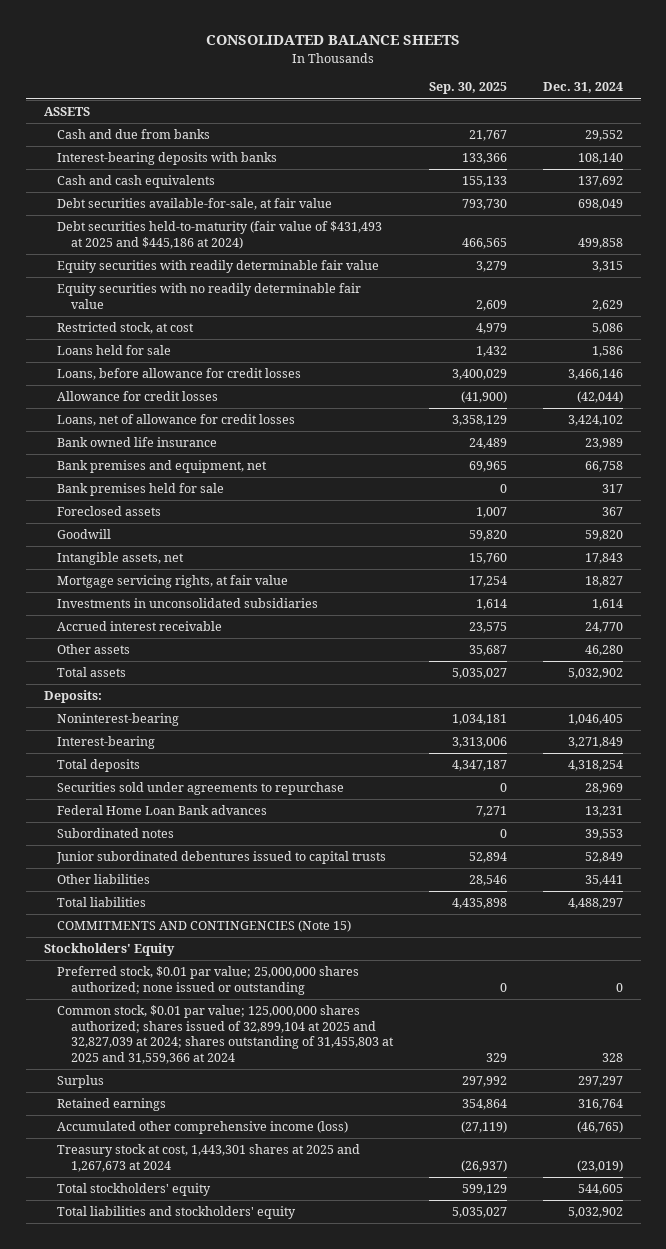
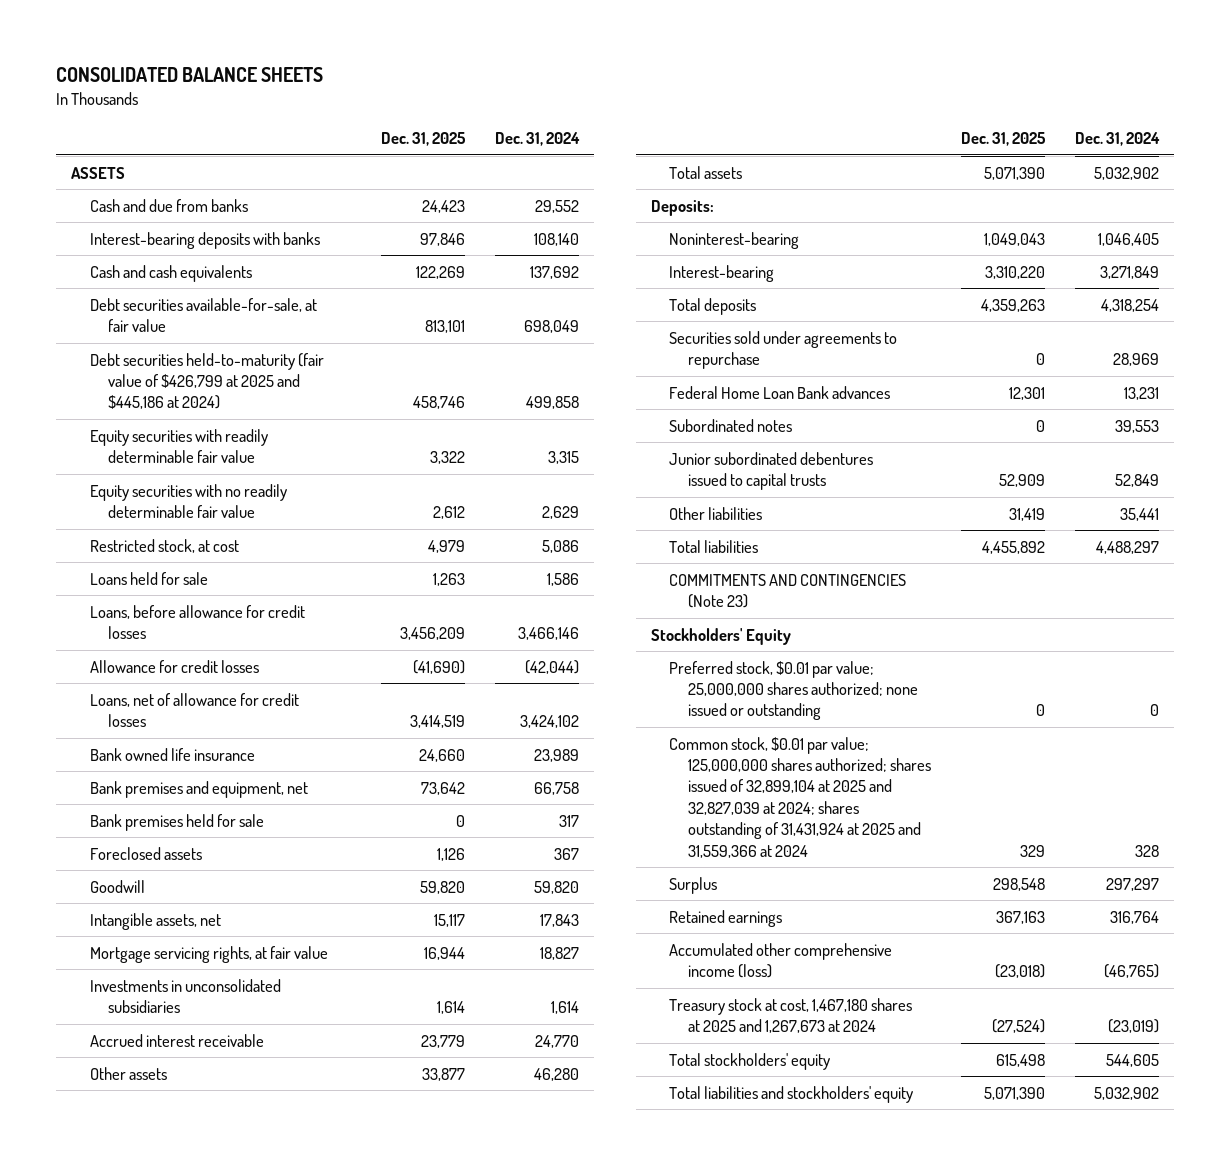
- | Sep. 30, 2025 | Dec. 31, 2024
+ | Dec. 31, 2025 | Dec. 31, 2024
- Debt securities held-to-maturity (fair value of $431,493 at 2025 and $445,186 at 2024) | 466,565 | 499,858
+ Debt securities held-to-maturity (fair value of $426,799 at 2025 and $445,186 at 2024) | 458,746 | 499,858
- COMMITMENTS AND CONTINGENCIES (Note 15)
+ COMMITMENTS AND CONTINGENCIES (Note 23)
- Common stock, $0.01 par value; 125,000,000 shares authorized; shares issued of 32,899,104 at 2025 and 32,827,039 at 2024; shares outstanding of 31,455,803 at 2025 and 31,559,366 at 2024 | 329 | 328
+ Common stock, $0.01 par value; 125,000,000 shares authorized; shares issued of 32,899,104 at 2025 and 32,827,039 at 2024; shares outstanding of 31,431,924 at 2025 and 31,559,366 at 2024 | 329 | 328
- Treasury stock at cost, 1,443,301 shares at 2025 and 1,267,673 at 2024 | (26,937) | (23,019)
+ Treasury stock at cost, 1,467,180 shares at 2025 and 1,267,673 at 2024 | (27,524) | (23,019)

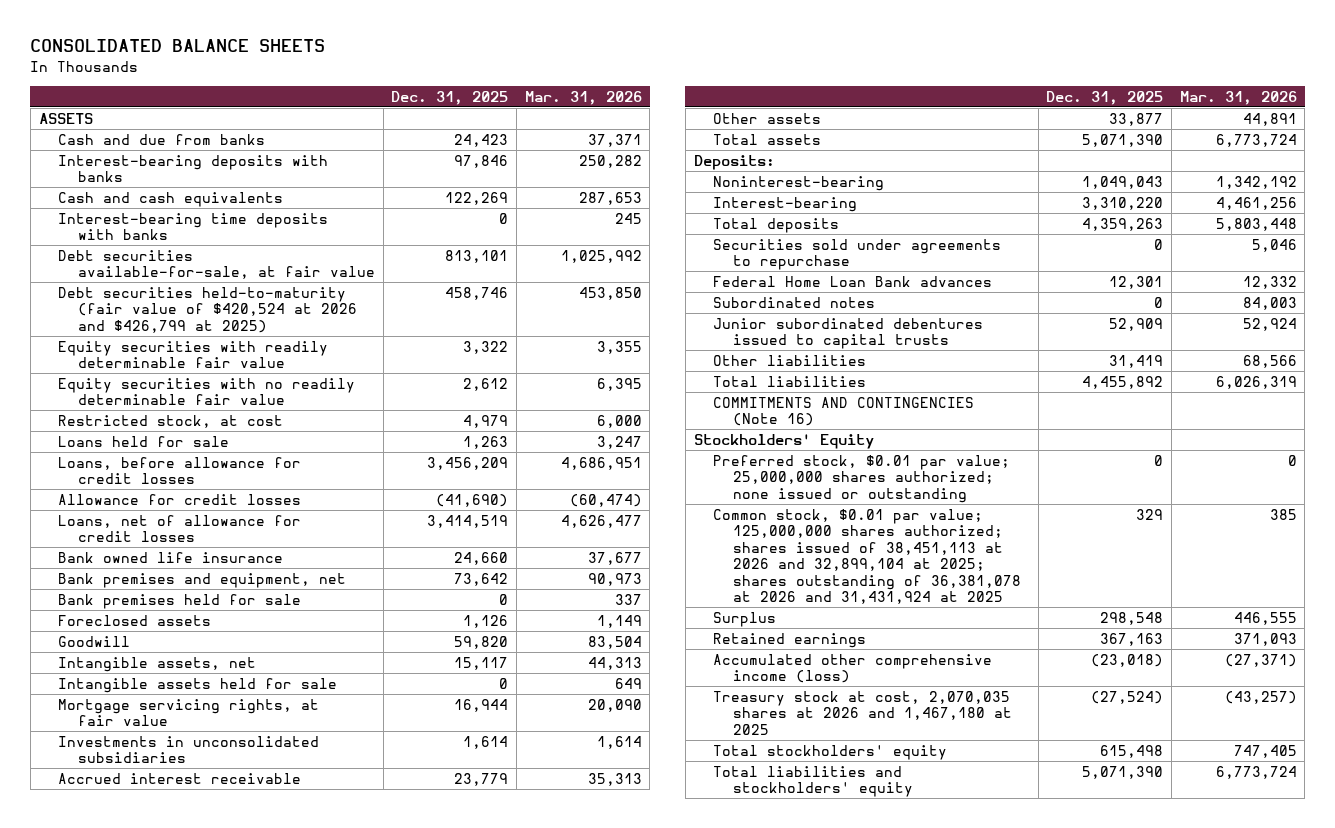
- | Dec. 31, 2025 | Dec. 31, 2024
+ | Dec. 31, 2025 | Mar. 31, 2026
+ Interest-bearing time deposits with banks | 0 | 245
- Debt securities held-to-maturity (fair value of $426,799 at 2025 and $445,186 at 2024) | 458,746 | 499,858
+ Debt securities held-to-maturity (fair value of $420,524 at 2026 and $426,799 at 2025) | 458,746 | 453,850
+ Intangible assets held for sale | 0 | 649
- COMMITMENTS AND CONTINGENCIES (Note 23)
+ COMMITMENTS AND CONTINGENCIES (Note 16)
- Common stock, $0.01 par value; 125,000,000 shares authorized; shares issued of 32,899,104 at 2025 and 32,827,039 at 2024; shares outstanding of 31,431,924 at 2025 and 31,559,366 at 2024 | 329 | 328
+ Common stock, $0.01 par value; 125,000,000 shares authorized; shares issued of 38,451,113 at 2026 and 32,899,104 at 2025; shares outstanding of 36,381,078 at 2026 and 31,431,924 at 2025 | 329 | 385
- Treasury stock at cost, 1,467,180 shares at 2025 and 1,267,673 at 2024 | (27,524) | (23,019)
+ Treasury stock at cost, 2,070,035 shares at 2026 and 1,467,180 at 2025 | (27,524) | (43,257)

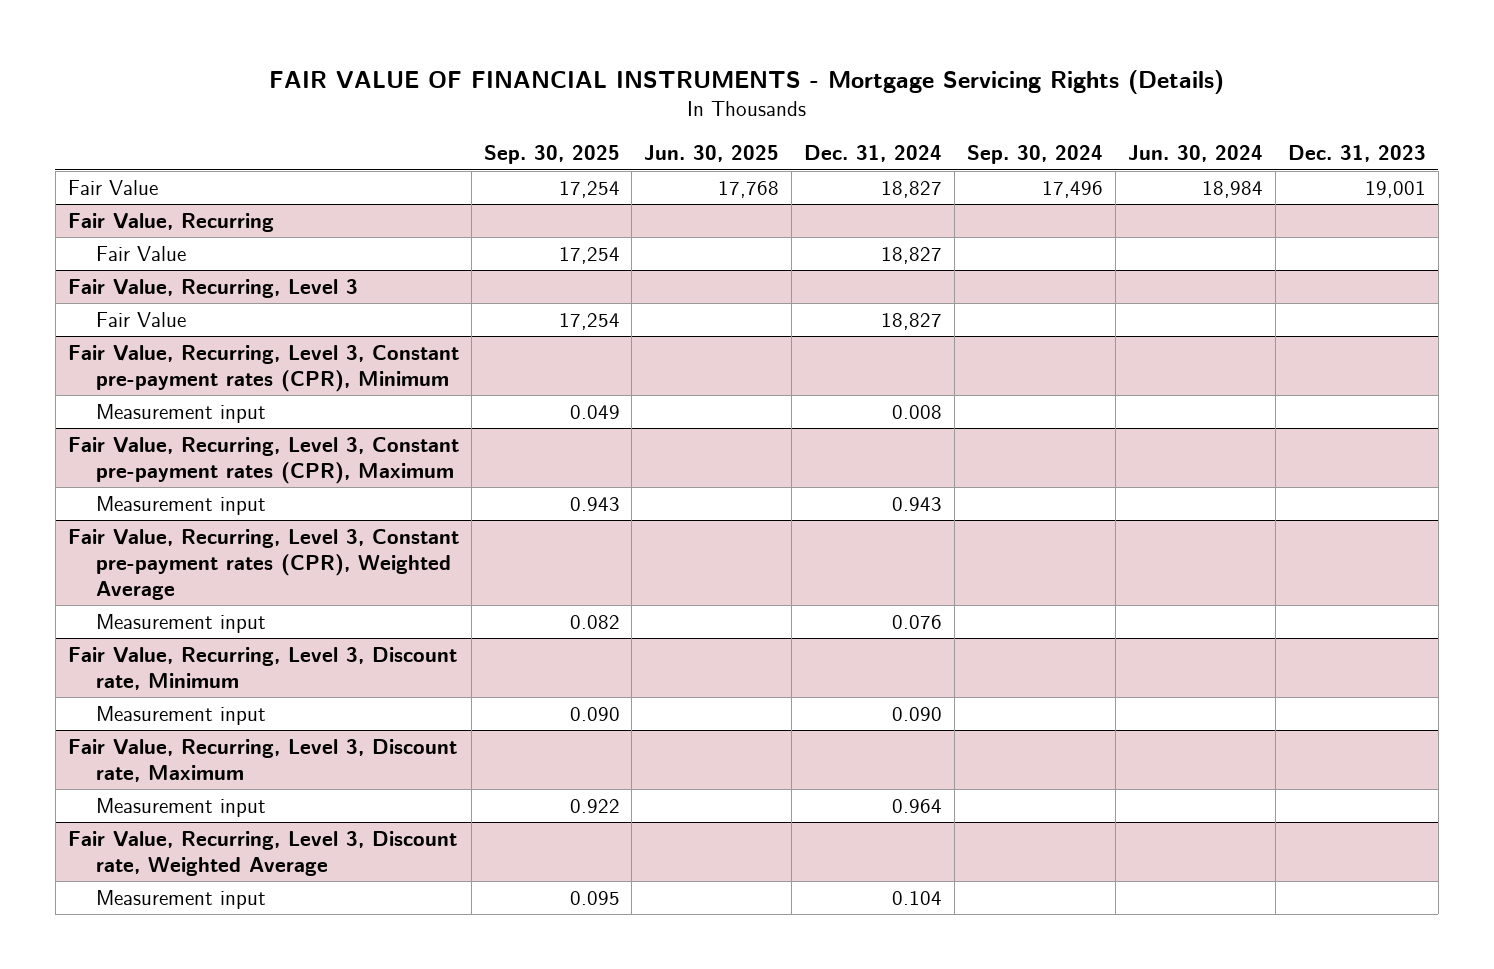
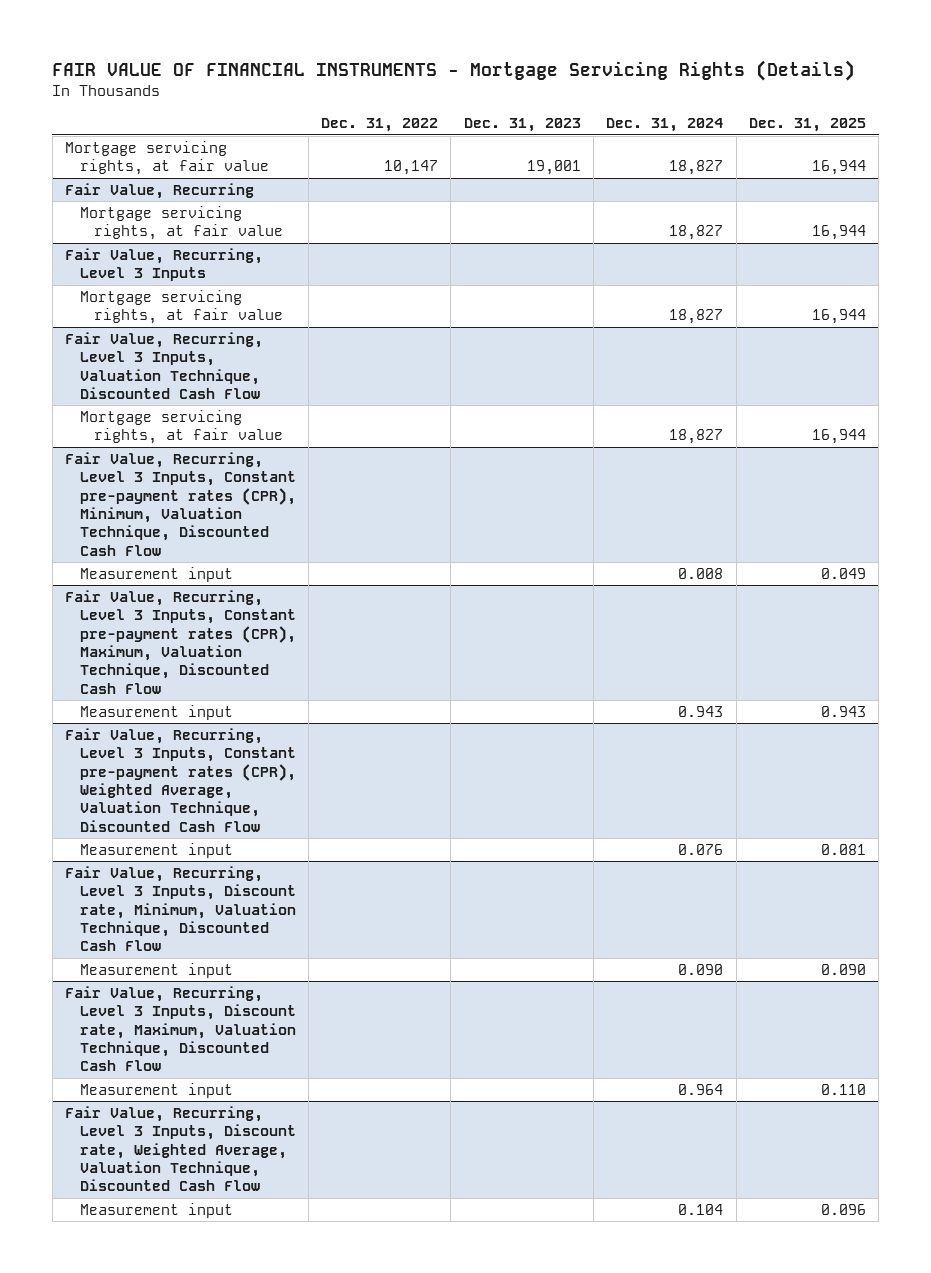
- | Sep. 30, 2025 | Jun. 30, 2025 | Dec. 31, 2024 | Sep. 30, 2024 | Jun. 30, 2024 | Dec. 31, 2023
+ | Dec. 31, 2022 | Dec. 31, 2023 | Dec. 31, 2024 | Dec. 31, 2025
- Fair Value | 17,254 | 17,768 | 18,827 | 17,496 | 18,984 | 19,001
+ Mortgage servicing rights, at fair value | 10,147 | 19,001 | 18,827 | 16,944
@ Fair Value, Recurring
- Fair Value | 17,254 | | 18,827 | | |
- Fair Value, Recurring, Level 3
- Fair Value | 17,254 | | 18,827 | | |
- Fair Value, Recurring, Level 3, Constant pre-payment rates (CPR), Minimum
@ Fair Value, Recurring
+ Mortgage servicing rights, at fair value | | | 18,827 | 16,944
+ Fair Value, Recurring, Level 3 Inputs
+ Mortgage servicing rights, at fair value | | | 18,827 | 16,944
+ Fair Value, Recurring, Level 3 Inputs, Valuation Technique, Discounted Cash Flow
+ Mortgage servicing rights, at fair value | | | 18,827 | 16,944
+ Fair Value, Recurring, Level 3 Inputs, Constant pre-payment rates (CPR), Minimum, Valuation Technique, Discounted Cash Flow
- Fair Value, Recurring, Level 3, Constant pre-payment rates (CPR), Maximum
+ Fair Value, Recurring, Level 3 Inputs, Constant pre-payment rates (CPR), Maximum, Valuation Technique, Discounted Cash Flow
- Fair Value, Recurring, Level 3, Constant pre-payment rates (CPR), Weighted Average
+ Fair Value, Recurring, Level 3 Inputs, Constant pre-payment rates (CPR), Weighted Average, Valuation Technique, Discounted Cash Flow
- Fair Value, Recurring, Level 3, Discount rate, Minimum
+ Fair Value, Recurring, Level 3 Inputs, Discount rate, Minimum, Valuation Technique, Discounted Cash Flow
- Fair Value, Recurring, Level 3, Discount rate, Maximum
+ Fair Value, Recurring, Level 3 Inputs, Discount rate, Maximum, Valuation Technique, Discounted Cash Flow
- Fair Value, Recurring, Level 3, Discount rate, Weighted Average
+ Fair Value, Recurring, Level 3 Inputs, Discount rate, Weighted Average, Valuation Technique, Discounted Cash Flow

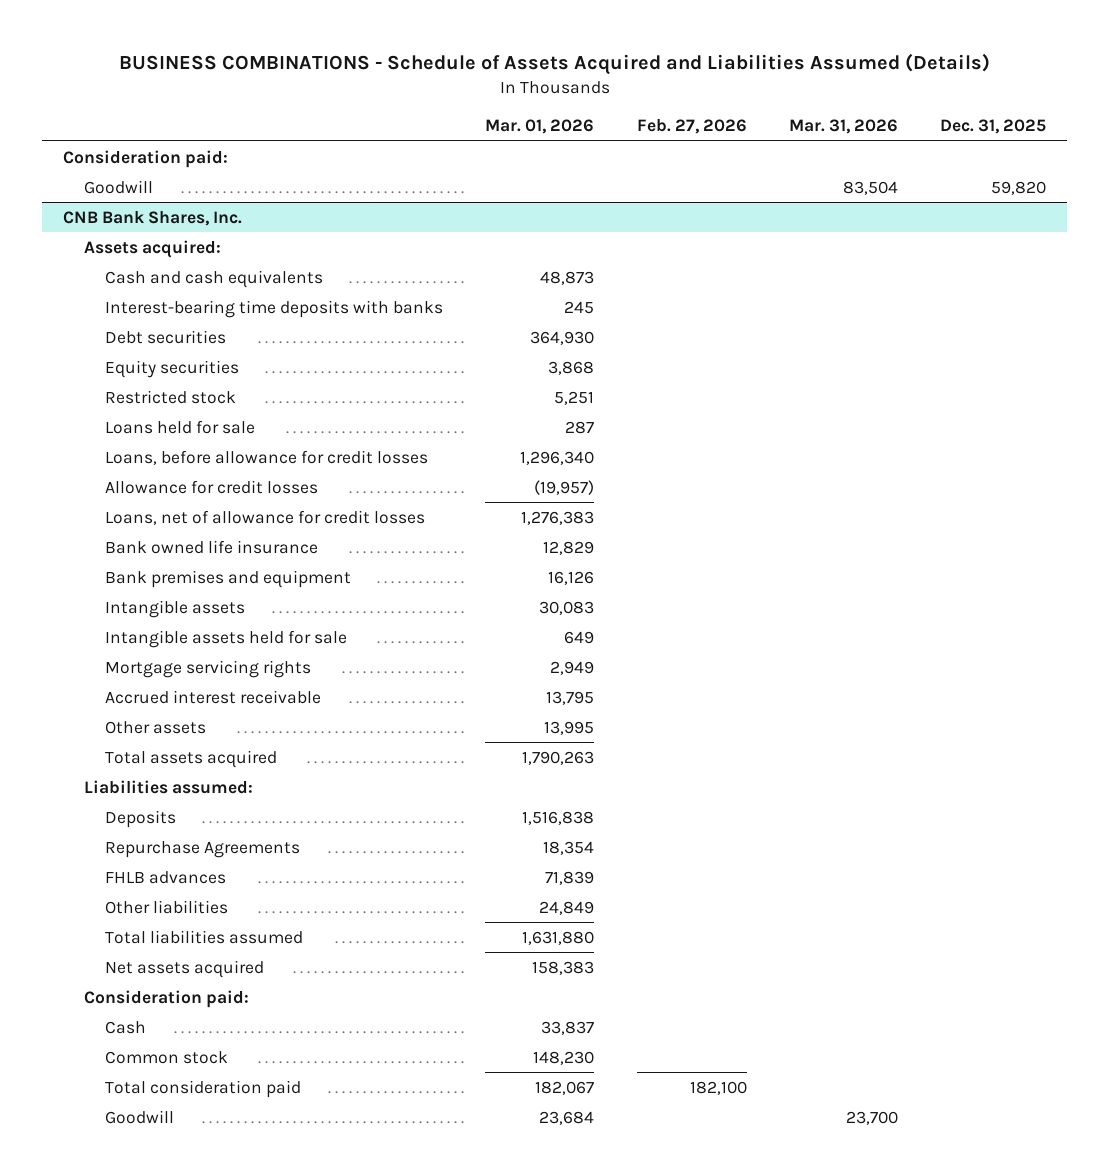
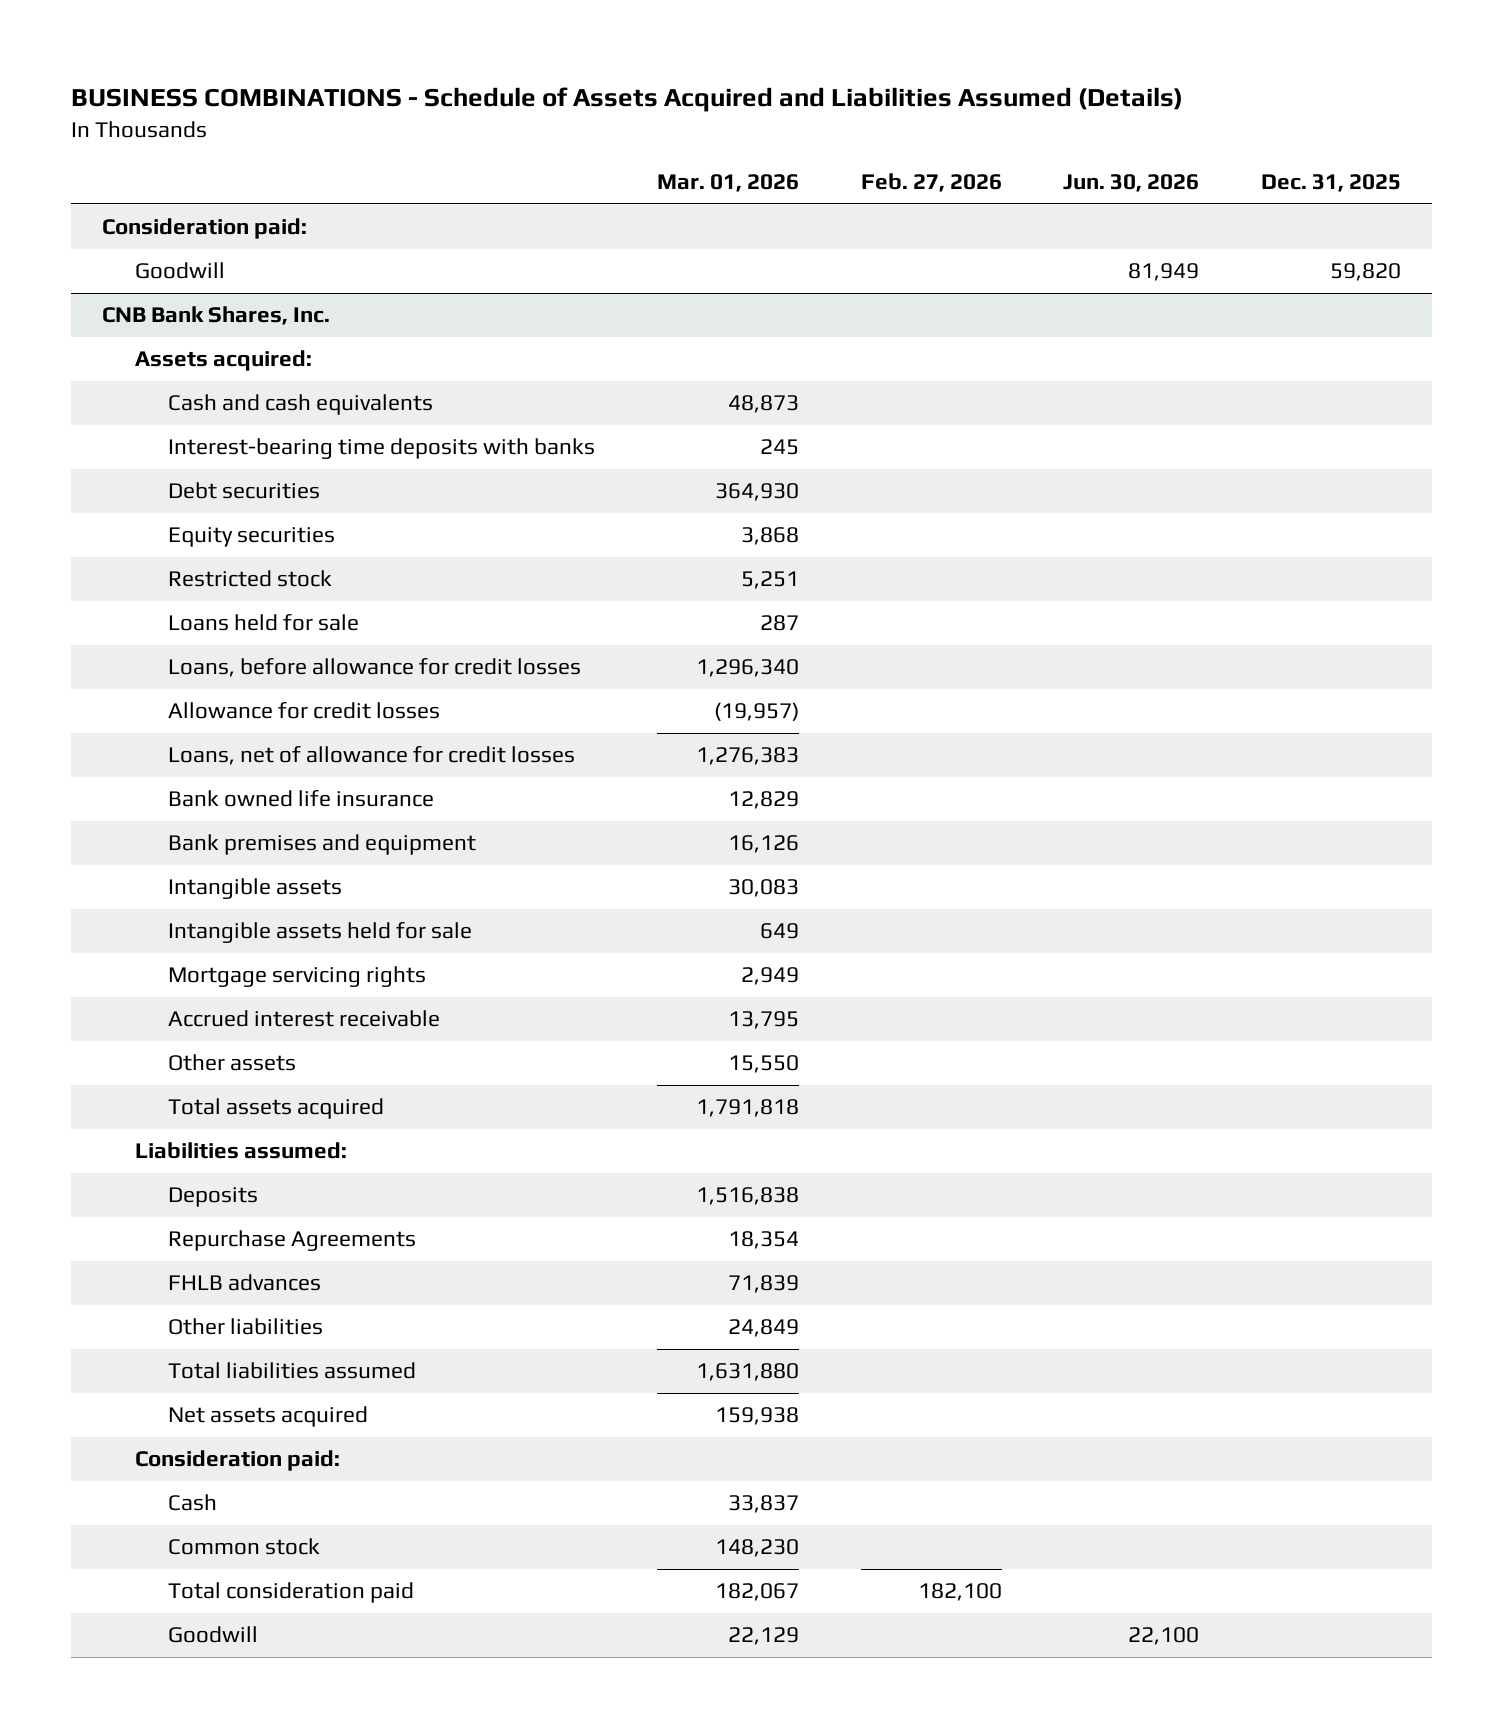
- | Mar. 01, 2026 | Feb. 27, 2026 | Mar. 31, 2026 | Dec. 31, 2025
+ | Mar. 01, 2026 | Feb. 27, 2026 | Jun. 30, 2026 | Dec. 31, 2025
@ CNB Bank Shares, Inc.
- Other assets | 13,995 | | |
- Total assets acquired | 1,790,263 | | |
+ Other assets | 15,550 | | |
+ Total assets acquired | 1,791,818 | | |
- Net assets acquired | 158,383 | | |
+ Net assets acquired | 159,938 | | |
- Goodwill | 23,684 | | 23,700 |
+ Goodwill | 22,129 | | 22,100 |

